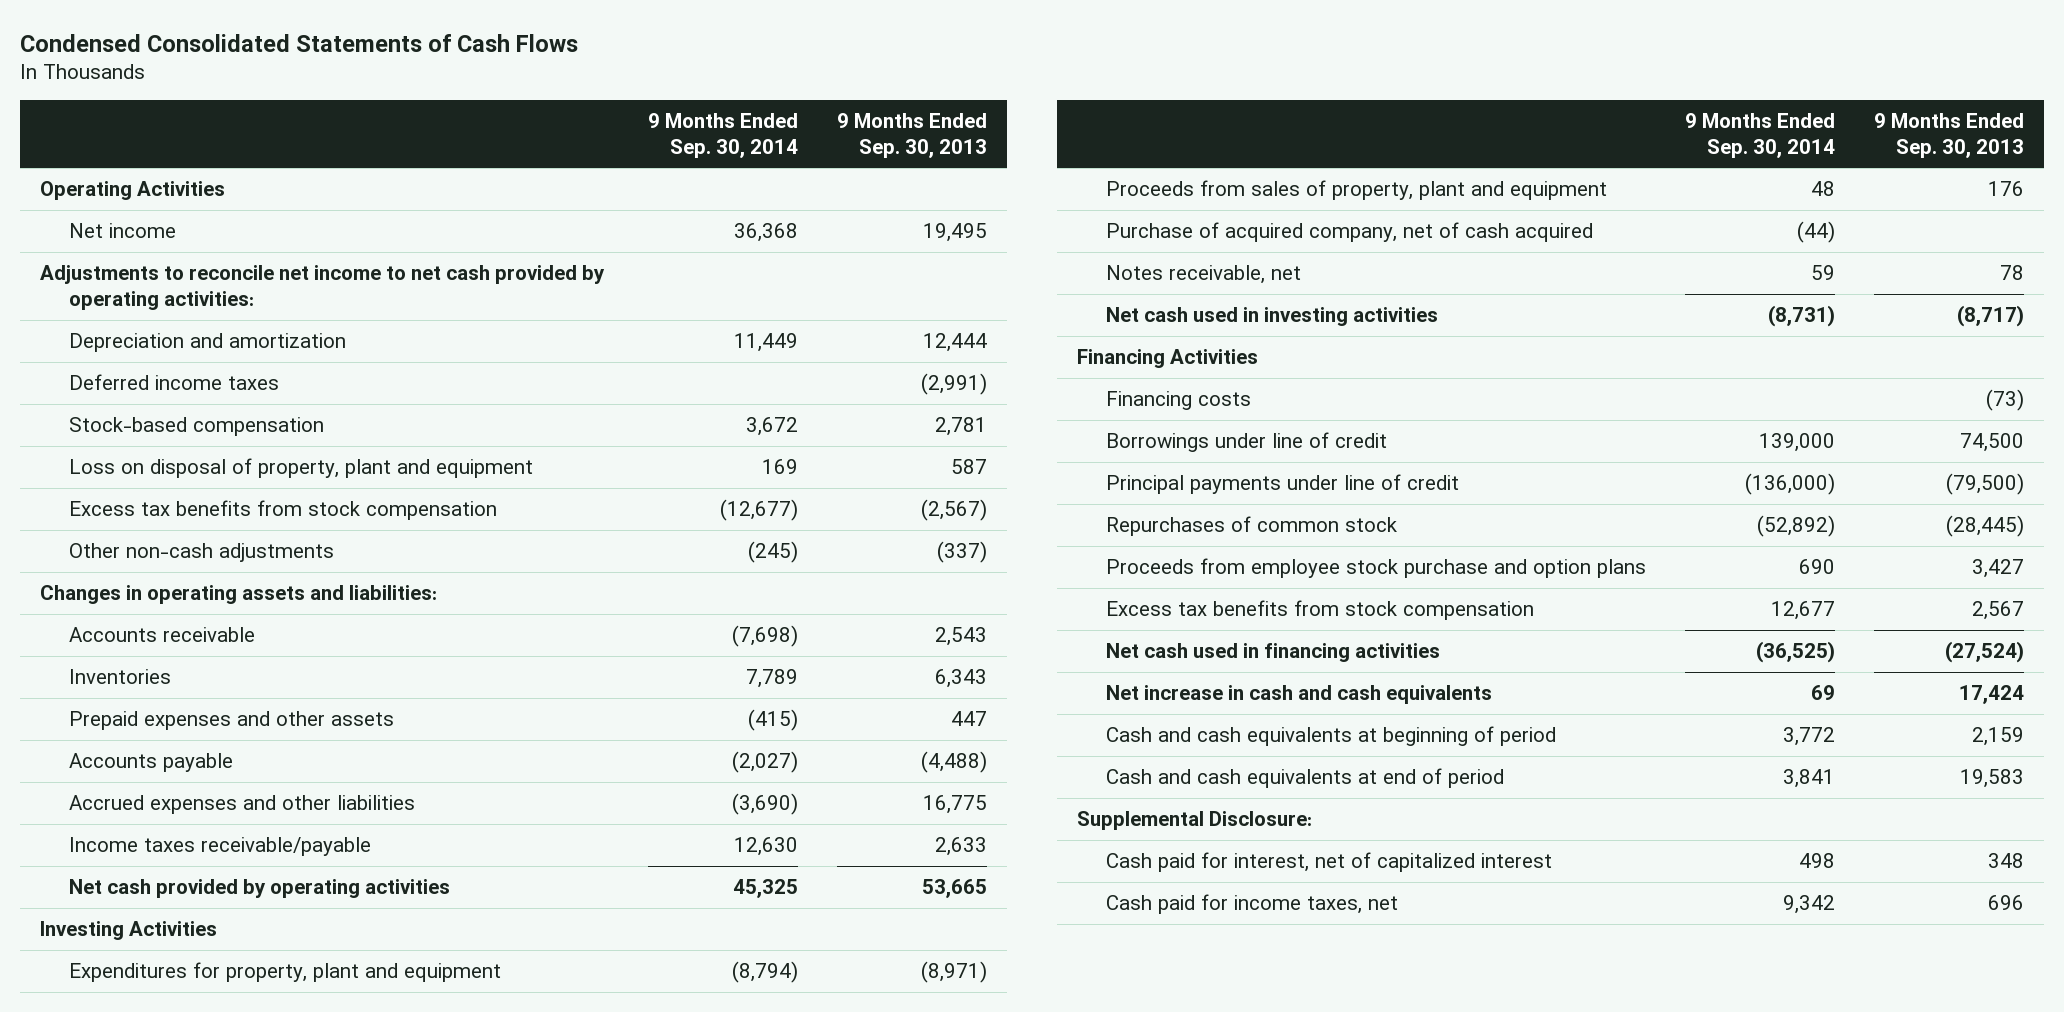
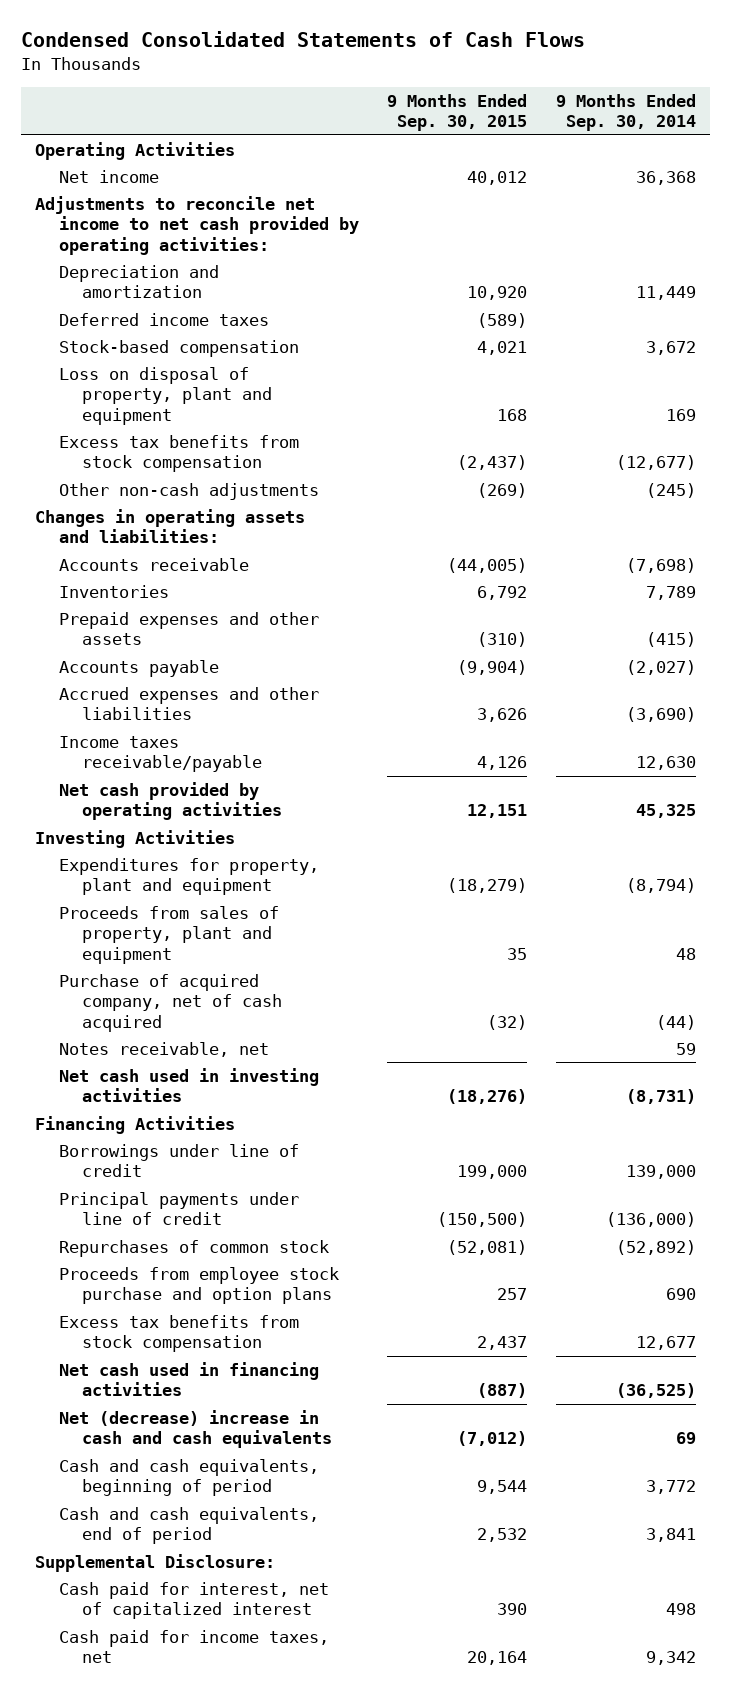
- | 9 Months Ended Sep. 30, 2014 | 9 Months Ended Sep. 30, 2013
+ | 9 Months Ended Sep. 30, 2015 | 9 Months Ended Sep. 30, 2014
- Financing costs | | (73)
- Net increase in cash and cash equivalents | 69 | 17,424
- Cash and cash equivalents at beginning of period | 3,772 | 2,159
- Cash and cash equivalents at end of period | 3,841 | 19,583
+ Net (decrease) increase in cash and cash equivalents | (7,012) | 69
+ Cash and cash equivalents, beginning of period | 9,544 | 3,772
+ Cash and cash equivalents, end of period | 2,532 | 3,841

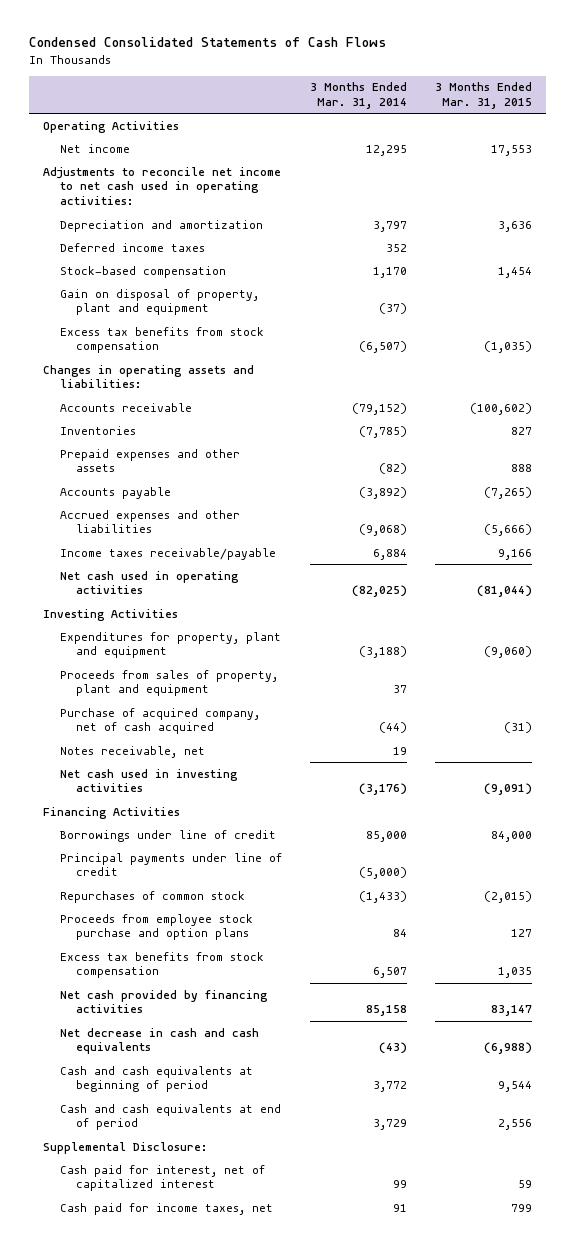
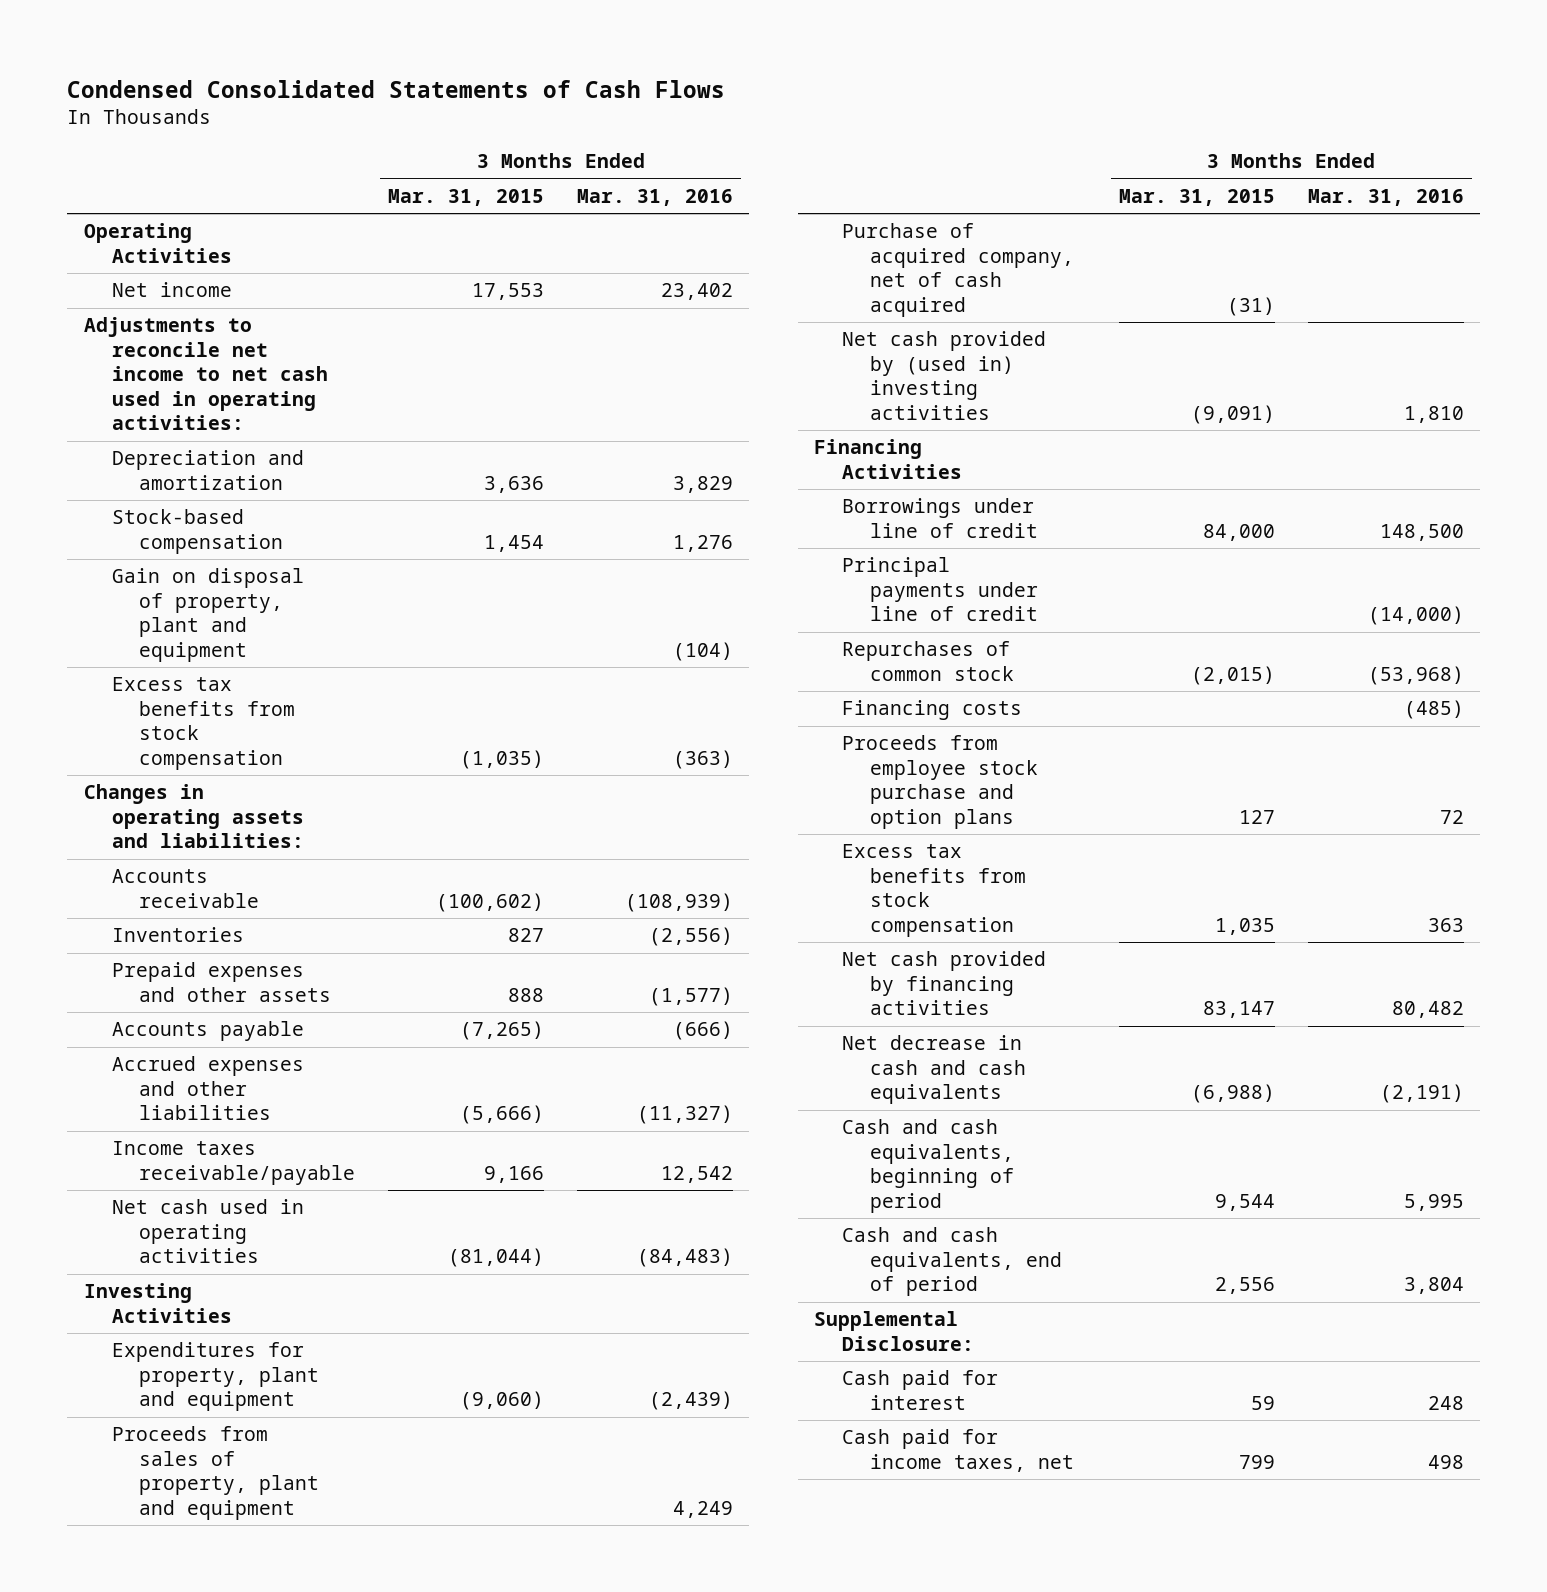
- | 3 Months Ended Mar. 31, 2014 | 3 Months Ended Mar. 31, 2015
+ | 3 Months Ended Mar. 31, 2015 | 3 Months Ended Mar. 31, 2016
- Deferred income taxes | 352 |
- Notes receivable, net | 19 |
- Net cash used in investing activities | (3,176) | (9,091)
+ Net cash provided by (used in) investing activities | (9,091) | 1,810
+ Financing costs | | (485)
- Cash and cash equivalents at beginning of period | 3,772 | 9,544
- Cash and cash equivalents at end of period | 3,729 | 2,556
+ Cash and cash equivalents, beginning of period | 9,544 | 5,995
+ Cash and cash equivalents, end of period | 2,556 | 3,804
- Cash paid for interest, net of capitalized interest | 99 | 59
+ Cash paid for interest | 59 | 248

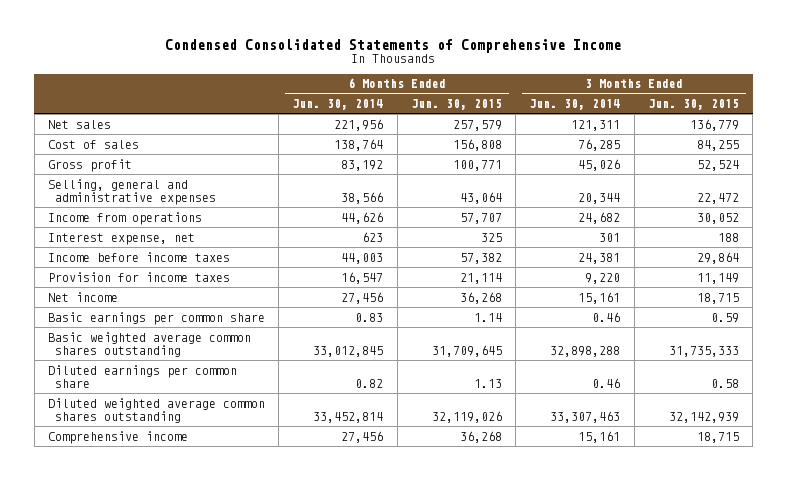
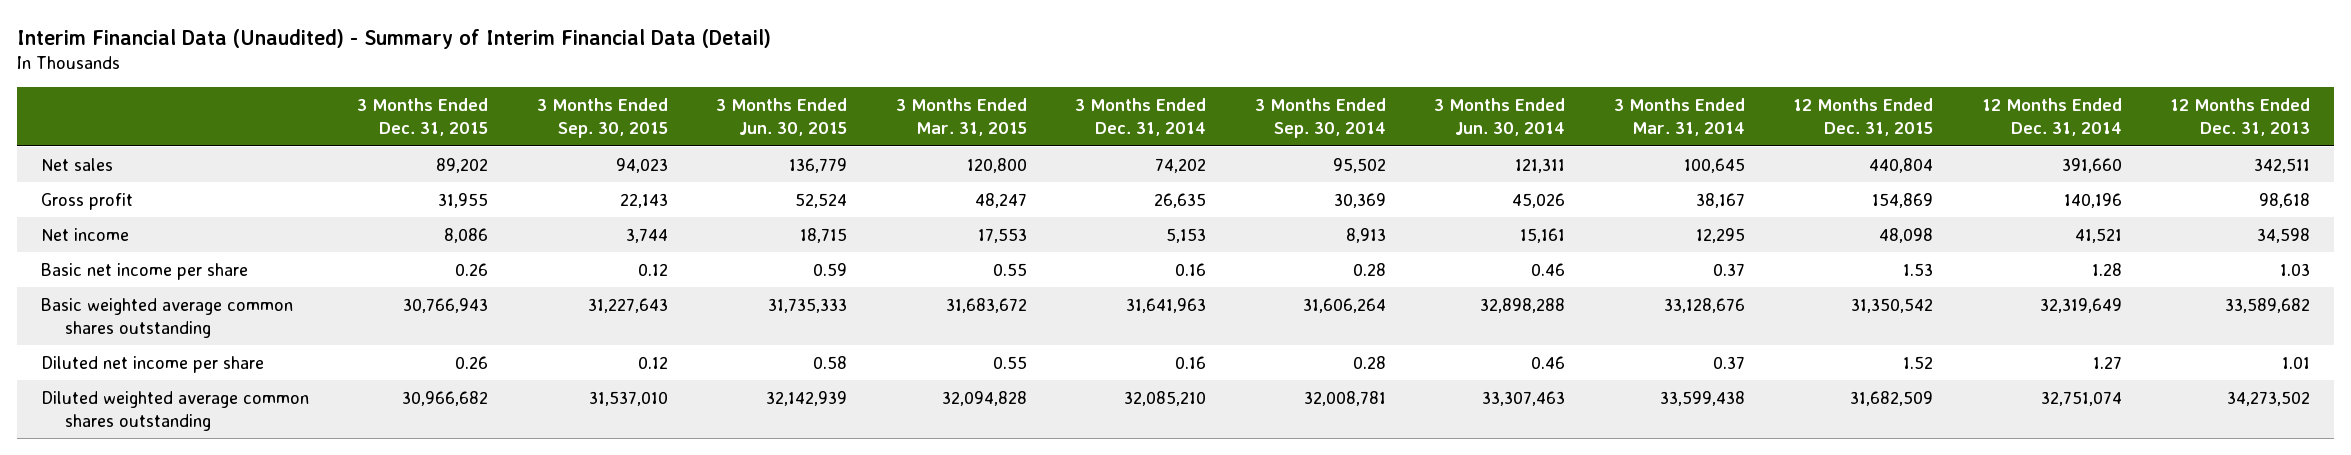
- Condensed Consolidated Statements of Comprehensive Income
+ Interim Financial Data (Unaudited) - Summary of Interim Financial Data (Detail)
- | 6 Months Ended Jun. 30, 2014 | 6 Months Ended Jun. 30, 2015 | 3 Months Ended Jun. 30, 2014 | 3 Months Ended Jun. 30, 2015
+ | 3 Months Ended Dec. 31, 2015 | 3 Months Ended Sep. 30, 2015 | 3 Months Ended Jun. 30, 2015 | 3 Months Ended Mar. 31, 2015 | 3 Months Ended Dec. 31, 2014 | 3 Months Ended Sep. 30, 2014 | 3 Months Ended Jun. 30, 2014 | 3 Months Ended Mar. 31, 2014 | 12 Months Ended Dec. 31, 2015 | 12 Months Ended Dec. 31, 2014 | 12 Months Ended Dec. 31, 2013
- Cost of sales | 138,764 | 156,808 | 76,285 | 84,255
- Selling, general and administrative expenses | 38,566 | 43,064 | 20,344 | 22,472
- Income from operations | 44,626 | 57,707 | 24,682 | 30,052
- Interest expense, net | 623 | 325 | 301 | 188
- Income before income taxes | 44,003 | 57,382 | 24,381 | 29,864
- Provision for income taxes | 16,547 | 21,114 | 9,220 | 11,149
- Basic earnings per common share | 0.83 | 1.14 | 0.46 | 0.59
+ Basic net income per share | 0.26 | 0.12 | 0.59 | 0.55 | 0.16 | 0.28 | 0.46 | 0.37 | 1.53 | 1.28 | 1.03
- Diluted earnings per common share | 0.82 | 1.13 | 0.46 | 0.58
+ Diluted net income per share | 0.26 | 0.12 | 0.58 | 0.55 | 0.16 | 0.28 | 0.46 | 0.37 | 1.52 | 1.27 | 1.01
- Comprehensive income | 27,456 | 36,268 | 15,161 | 18,715

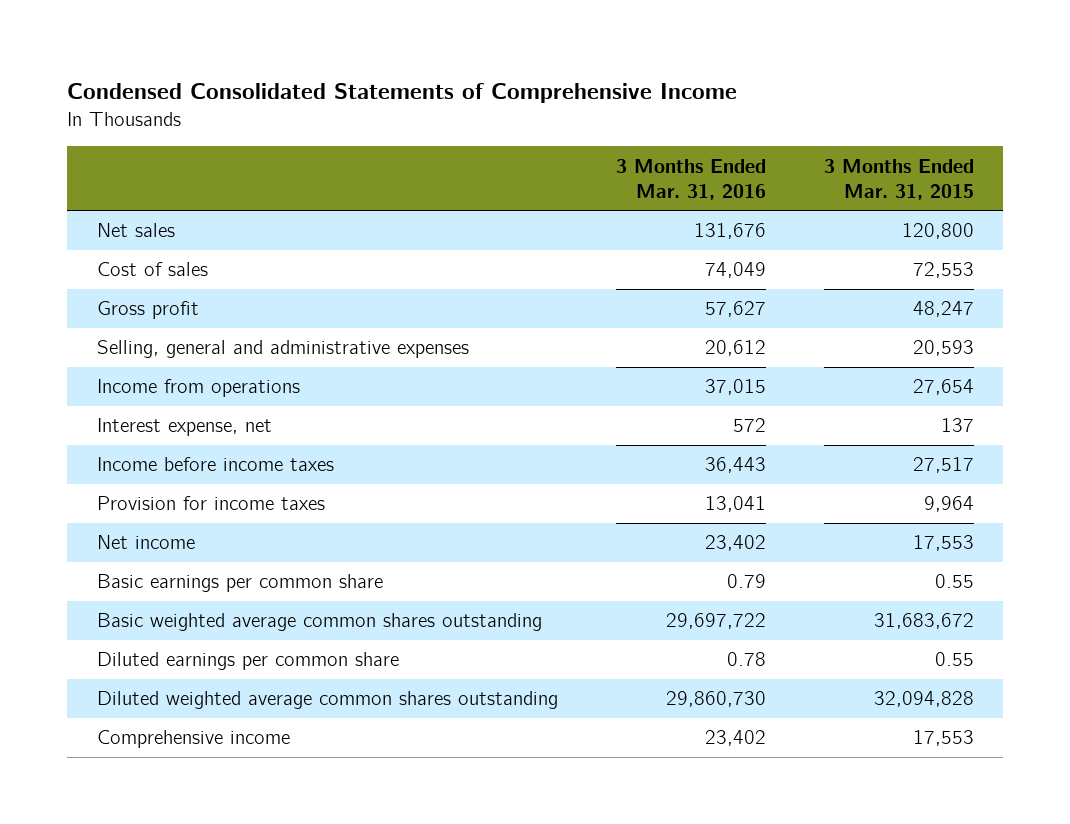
- Interim Financial Data (Unaudited) - Summary of Interim Financial Data (Detail)
+ Condensed Consolidated Statements of Comprehensive Income
- | 3 Months Ended Dec. 31, 2015 | 3 Months Ended Sep. 30, 2015 | 3 Months Ended Jun. 30, 2015 | 3 Months Ended Mar. 31, 2015 | 3 Months Ended Dec. 31, 2014 | 3 Months Ended Sep. 30, 2014 | 3 Months Ended Jun. 30, 2014 | 3 Months Ended Mar. 31, 2014 | 12 Months Ended Dec. 31, 2015 | 12 Months Ended Dec. 31, 2014 | 12 Months Ended Dec. 31, 2013
+ | 3 Months Ended Mar. 31, 2016 | 3 Months Ended Mar. 31, 2015
+ Cost of sales | 74,049 | 72,553
+ Selling, general and administrative expenses | 20,612 | 20,593
+ Income from operations | 37,015 | 27,654
+ Interest expense, net | 572 | 137
+ Income before income taxes | 36,443 | 27,517
+ Provision for income taxes | 13,041 | 9,964
- Basic net income per share | 0.26 | 0.12 | 0.59 | 0.55 | 0.16 | 0.28 | 0.46 | 0.37 | 1.53 | 1.28 | 1.03
+ Basic earnings per common share | 0.79 | 0.55
- Diluted net income per share | 0.26 | 0.12 | 0.58 | 0.55 | 0.16 | 0.28 | 0.46 | 0.37 | 1.52 | 1.27 | 1.01
+ Diluted earnings per common share | 0.78 | 0.55
+ Comprehensive income | 23,402 | 17,553

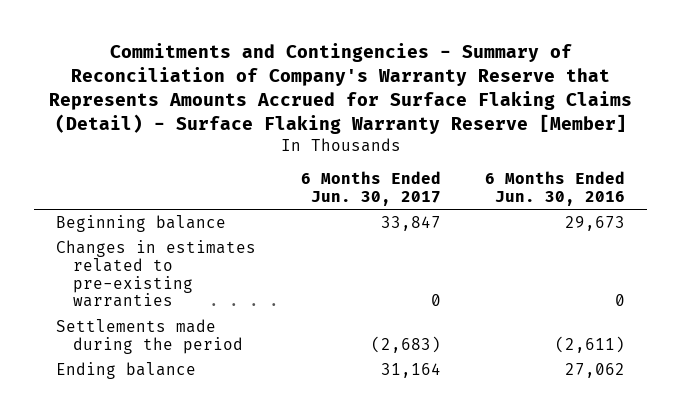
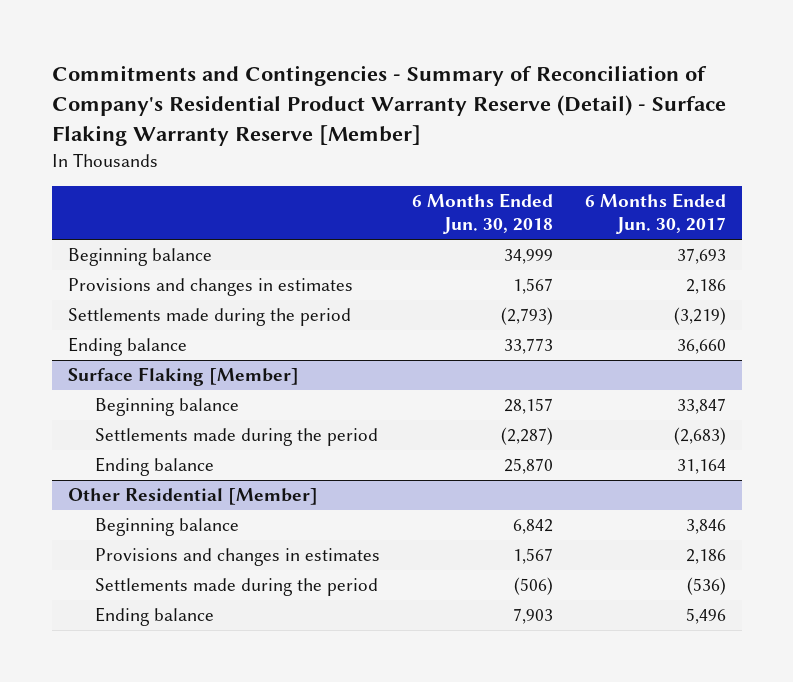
- Commitments and Contingencies - Summary of Reconciliation of Company's Warranty Reserve that Represents Amounts Accrued for Surface Flaking Claims (Detail) - Surface Flaking Warranty Reserve [Member]
+ Commitments and Contingencies - Summary of Reconciliation of Company's Residential Product Warranty Reserve (Detail) - Surface Flaking Warranty Reserve [Member]
- | 6 Months Ended Jun. 30, 2017 | 6 Months Ended Jun. 30, 2016
+ | 6 Months Ended Jun. 30, 2018 | 6 Months Ended Jun. 30, 2017
+ Beginning balance | 34,999 | 37,693
+ Provisions and changes in estimates | 1,567 | 2,186
+ Settlements made during the period | (2,793) | (3,219)
+ Ending balance | 33,773 | 36,660
+ Surface Flaking [Member]
- Changes in estimates related to pre-existing warranties | 0 | 0
+ Other Residential [Member]
+ Beginning balance | 6,842 | 3,846
+ Provisions and changes in estimates | 1,567 | 2,186
+ Settlements made during the period | (506) | (536)
+ Ending balance | 7,903 | 5,496

